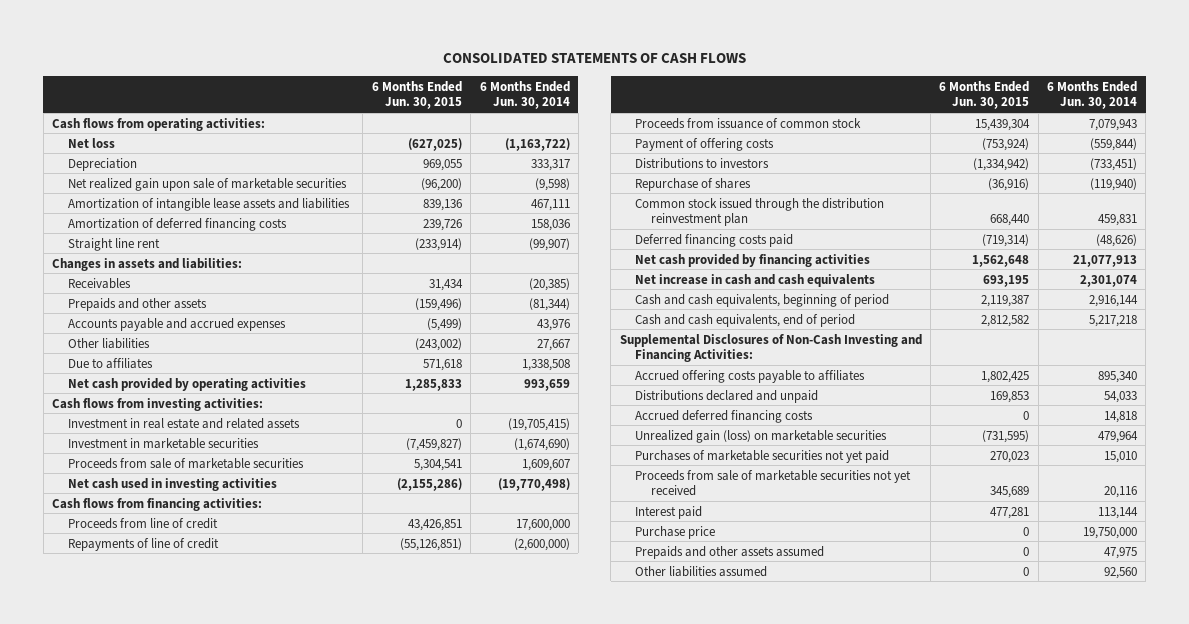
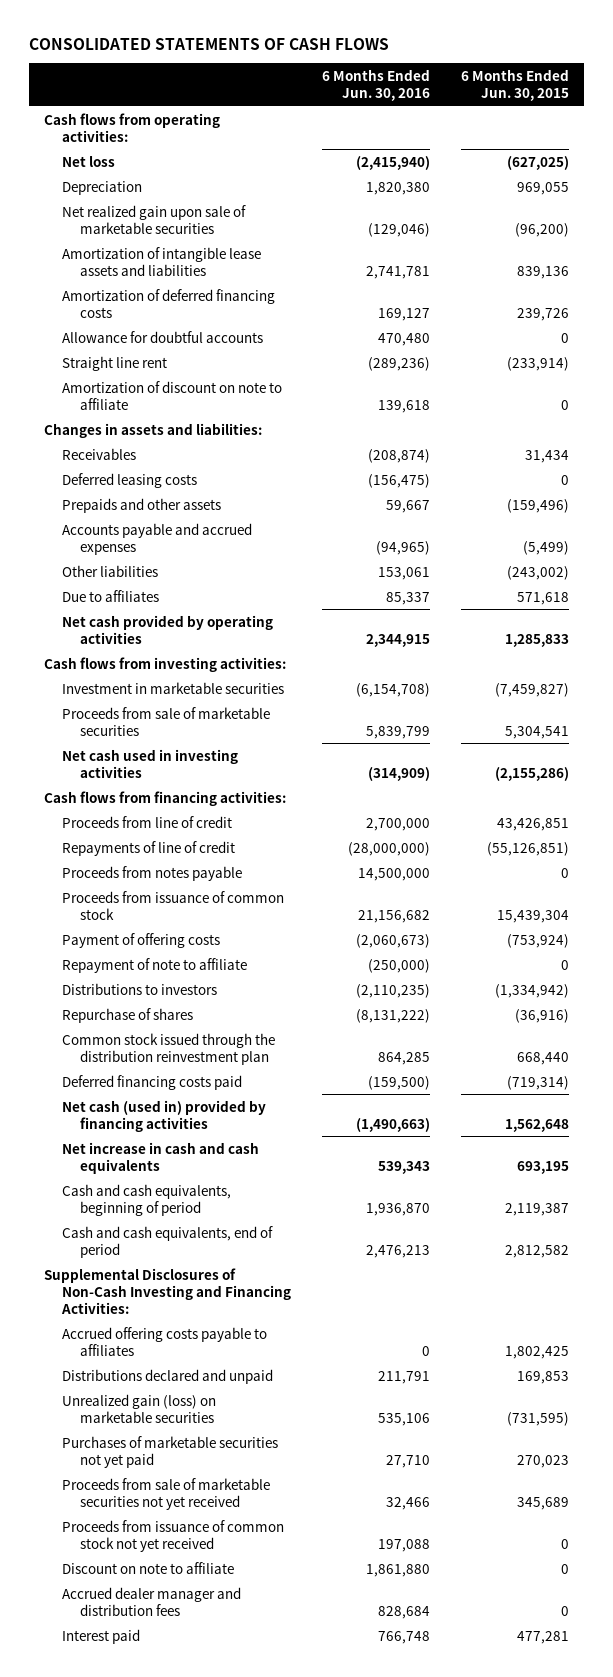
- | 6 Months Ended Jun. 30, 2015 | 6 Months Ended Jun. 30, 2014
+ | 6 Months Ended Jun. 30, 2016 | 6 Months Ended Jun. 30, 2015
+ Allowance for doubtful accounts | 470,480 | 0
+ Amortization of discount on note to affiliate | 139,618 | 0
+ Deferred leasing costs | (156,475) | 0
- Investment in real estate and related assets | 0 | (19,705,415)
+ Proceeds from notes payable | 14,500,000 | 0
+ Repayment of note to affiliate | (250,000) | 0
- Net cash provided by financing activities | 1,562,648 | 21,077,913
+ Net cash (used in) provided by financing activities | (1,490,663) | 1,562,648
- Accrued deferred financing costs | 0 | 14,818
+ Proceeds from issuance of common stock not yet received | 197,088 | 0
+ Discount on note to affiliate | 1,861,880 | 0
+ Accrued dealer manager and distribution fees | 828,684 | 0
- Purchase price | 0 | 19,750,000
- Prepaids and other assets assumed | 0 | 47,975
- Other liabilities assumed | 0 | 92,560

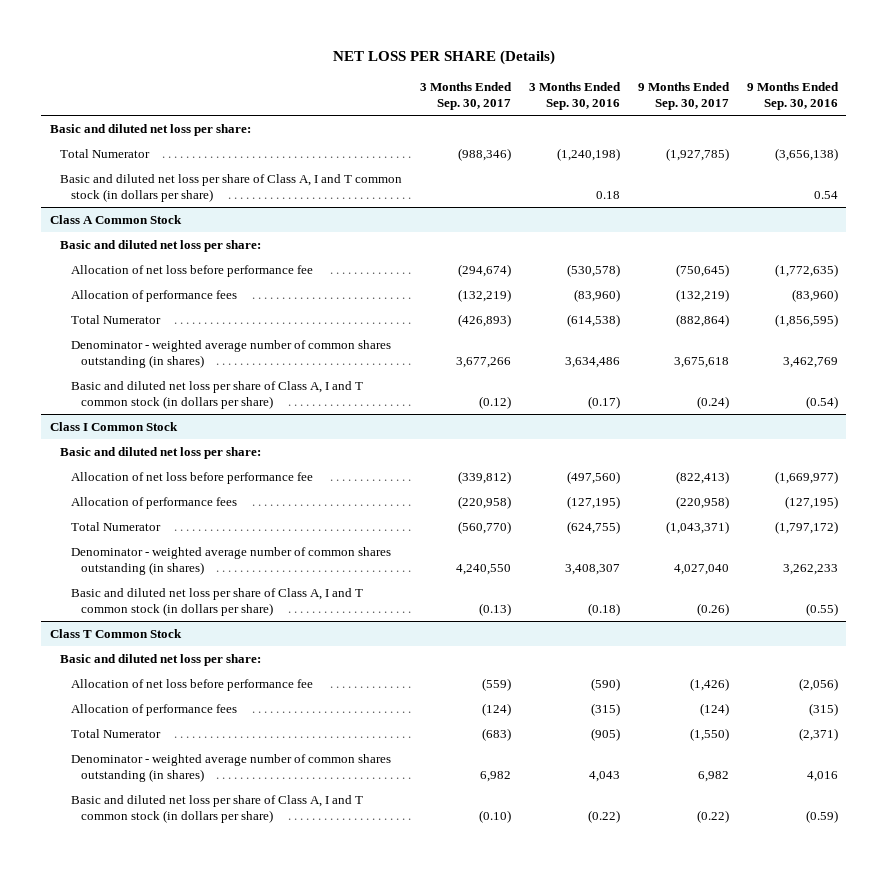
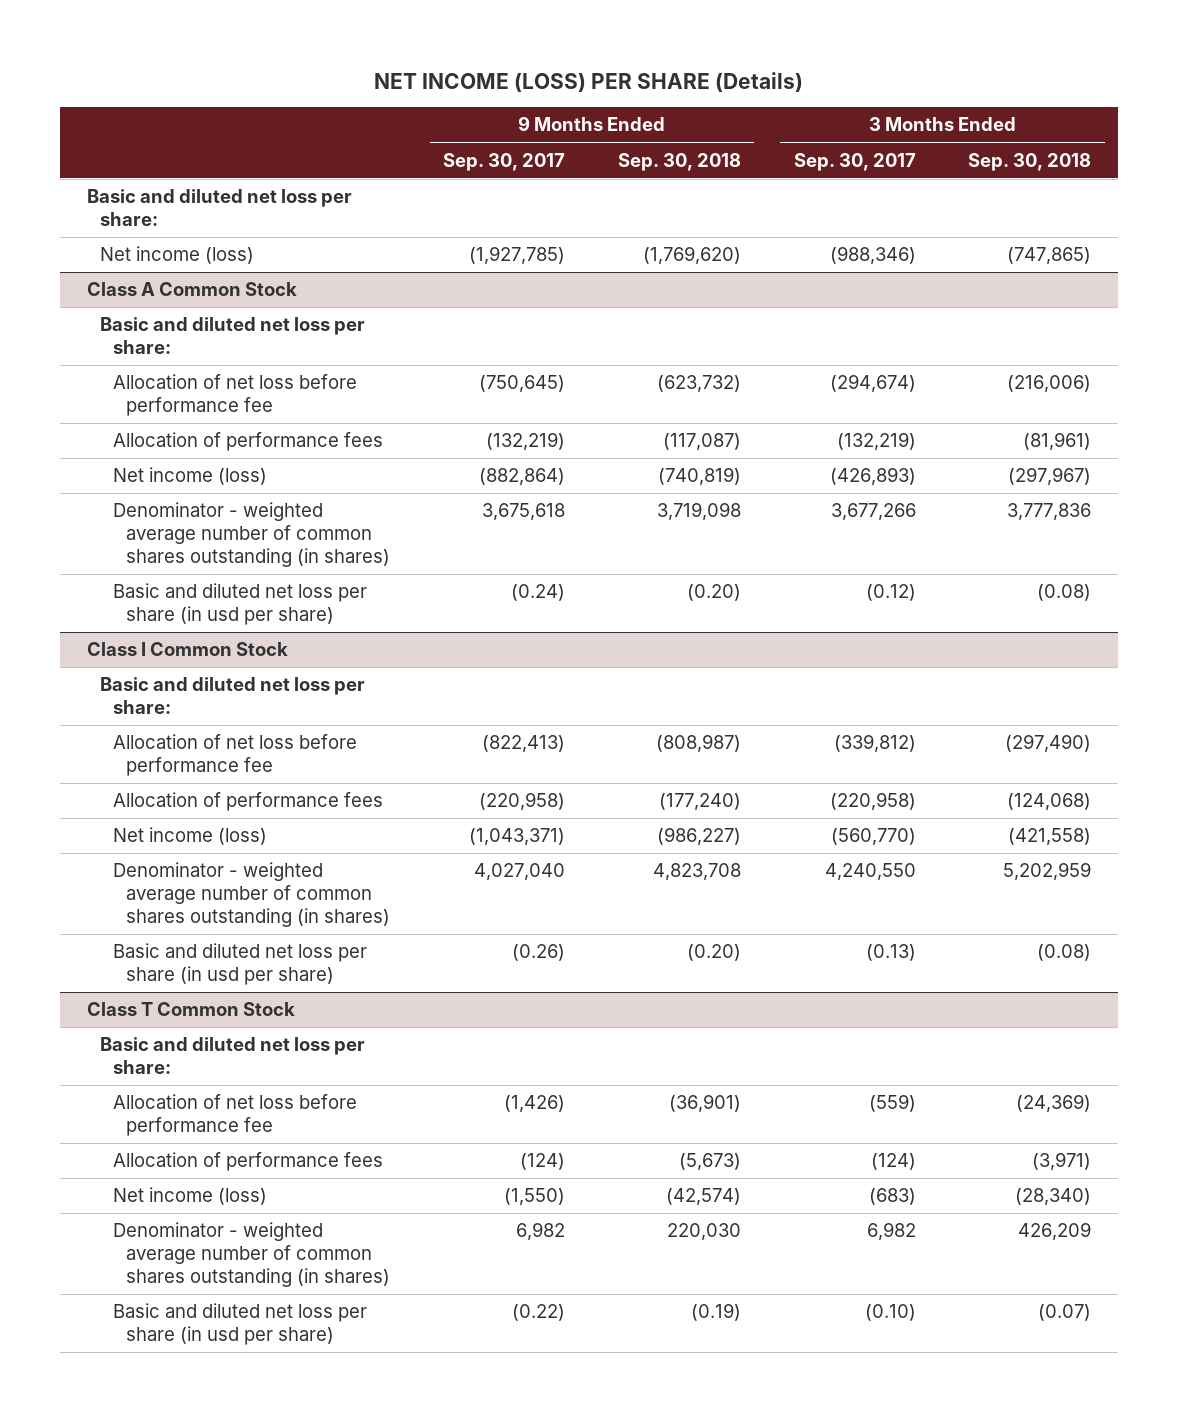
- NET LOSS PER SHARE (Details)
+ NET INCOME (LOSS) PER SHARE (Details)
- | 3 Months Ended Sep. 30, 2017 | 3 Months Ended Sep. 30, 2016 | 9 Months Ended Sep. 30, 2017 | 9 Months Ended Sep. 30, 2016
+ | 9 Months Ended Sep. 30, 2017 | 9 Months Ended Sep. 30, 2018 | 3 Months Ended Sep. 30, 2017 | 3 Months Ended Sep. 30, 2018
- Total Numerator | (988,346) | (1,240,198) | (1,927,785) | (3,656,138)
- Basic and diluted net loss per share of Class A, I and T common stock (in dollars per share) | | 0.18 | | 0.54
+ Net income (loss) | (1,927,785) | (1,769,620) | (988,346) | (747,865)
@ Class A Common Stock
- Total Numerator | (426,893) | (614,538) | (882,864) | (1,856,595)
+ Net income (loss) | (882,864) | (740,819) | (426,893) | (297,967)
- Basic and diluted net loss per share of Class A, I and T common stock (in dollars per share) | (0.12) | (0.17) | (0.24) | (0.54)
+ Basic and diluted net loss per share (in usd per share) | (0.24) | (0.20) | (0.12) | (0.08)
@ Class I Common Stock
- Total Numerator | (560,770) | (624,755) | (1,043,371) | (1,797,172)
+ Net income (loss) | (1,043,371) | (986,227) | (560,770) | (421,558)
- Basic and diluted net loss per share of Class A, I and T common stock (in dollars per share) | (0.13) | (0.18) | (0.26) | (0.55)
+ Basic and diluted net loss per share (in usd per share) | (0.26) | (0.20) | (0.13) | (0.08)
@ Class T Common Stock
- Total Numerator | (683) | (905) | (1,550) | (2,371)
+ Net income (loss) | (1,550) | (42,574) | (683) | (28,340)
- Basic and diluted net loss per share of Class A, I and T common stock (in dollars per share) | (0.10) | (0.22) | (0.22) | (0.59)
+ Basic and diluted net loss per share (in usd per share) | (0.22) | (0.19) | (0.10) | (0.07)

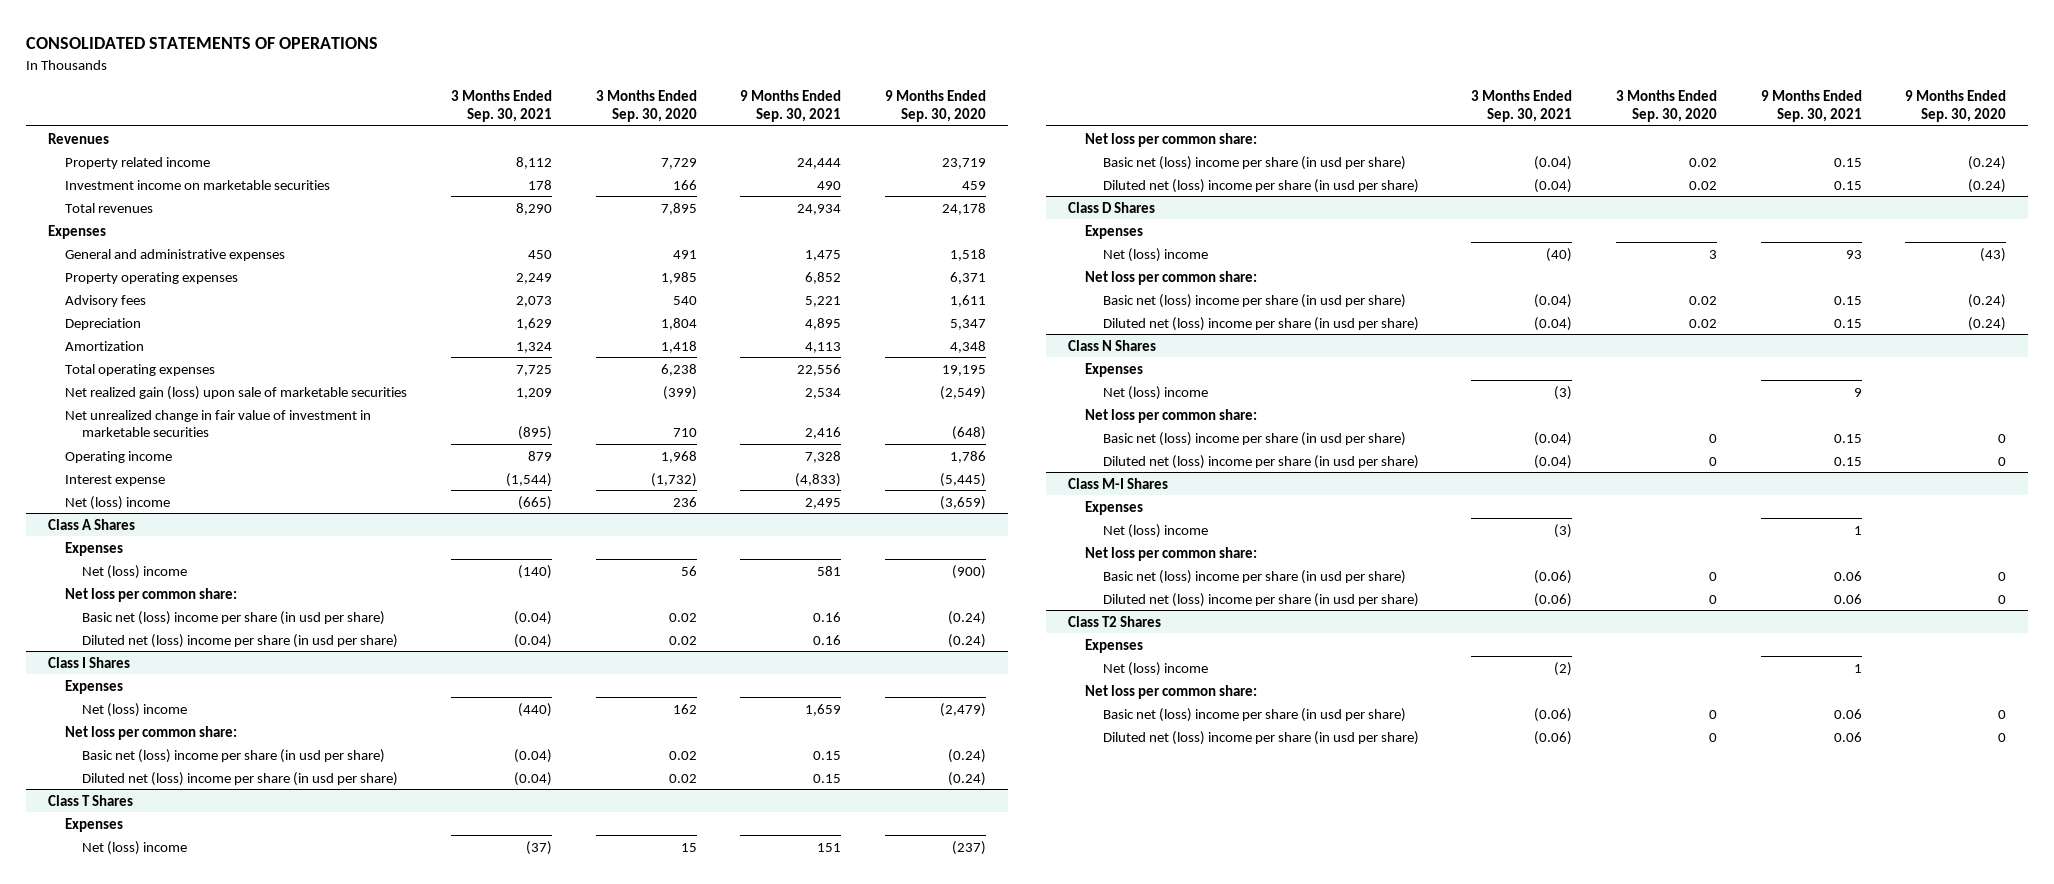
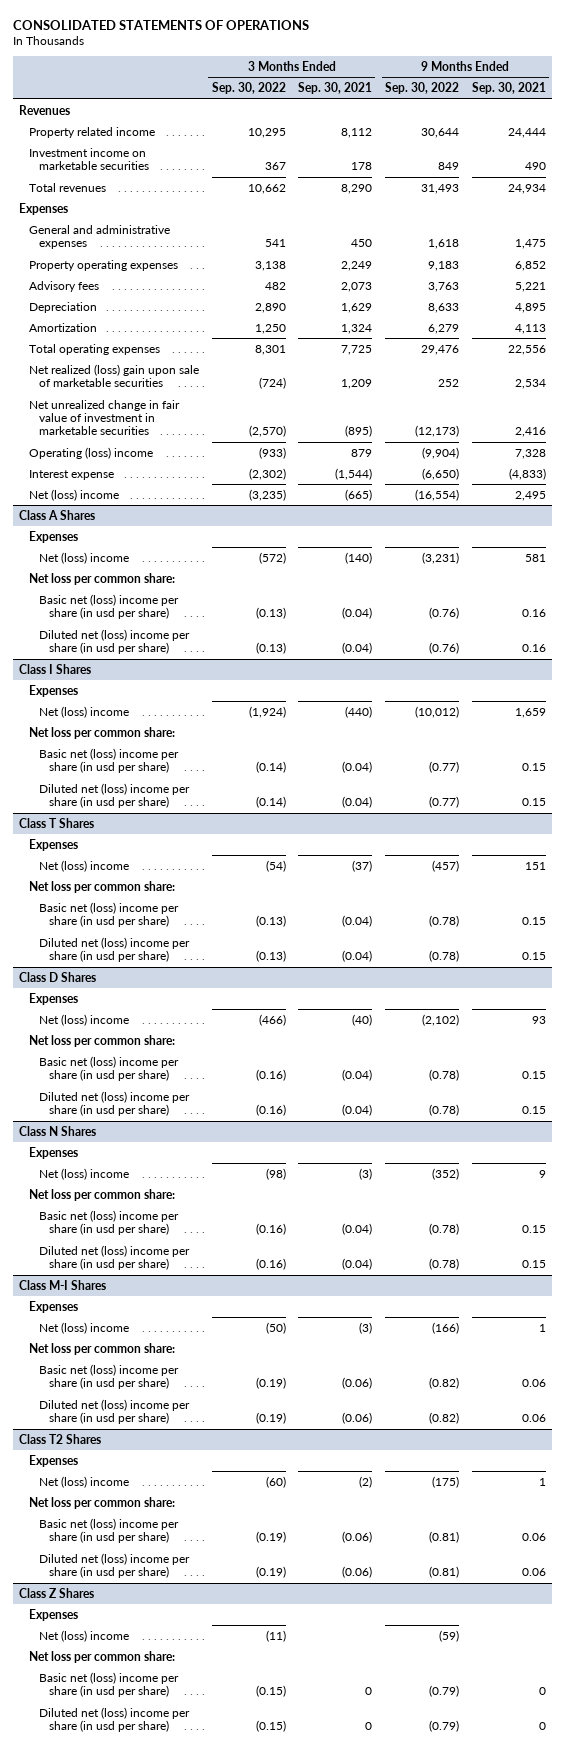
- | 3 Months Ended Sep. 30, 2021 | 3 Months Ended Sep. 30, 2020 | 9 Months Ended Sep. 30, 2021 | 9 Months Ended Sep. 30, 2020
+ | 3 Months Ended Sep. 30, 2022 | 3 Months Ended Sep. 30, 2021 | 9 Months Ended Sep. 30, 2022 | 9 Months Ended Sep. 30, 2021
- Net realized gain (loss) upon sale of marketable securities | 1,209 | (399) | 2,534 | (2,549)
+ Net realized (loss) gain upon sale of marketable securities | (724) | 1,209 | 252 | 2,534
- Operating income | 879 | 1,968 | 7,328 | 1,786
+ Operating (loss) income | (933) | 879 | (9,904) | 7,328
+ Class Z Shares
+ Expenses
+ Net (loss) income | (11) | | (59) |
+ Net loss per common share:
+ Basic net (loss) income per share (in usd per share) | (0.15) | 0 | (0.79) | 0
+ Diluted net (loss) income per share (in usd per share) | (0.15) | 0 | (0.79) | 0

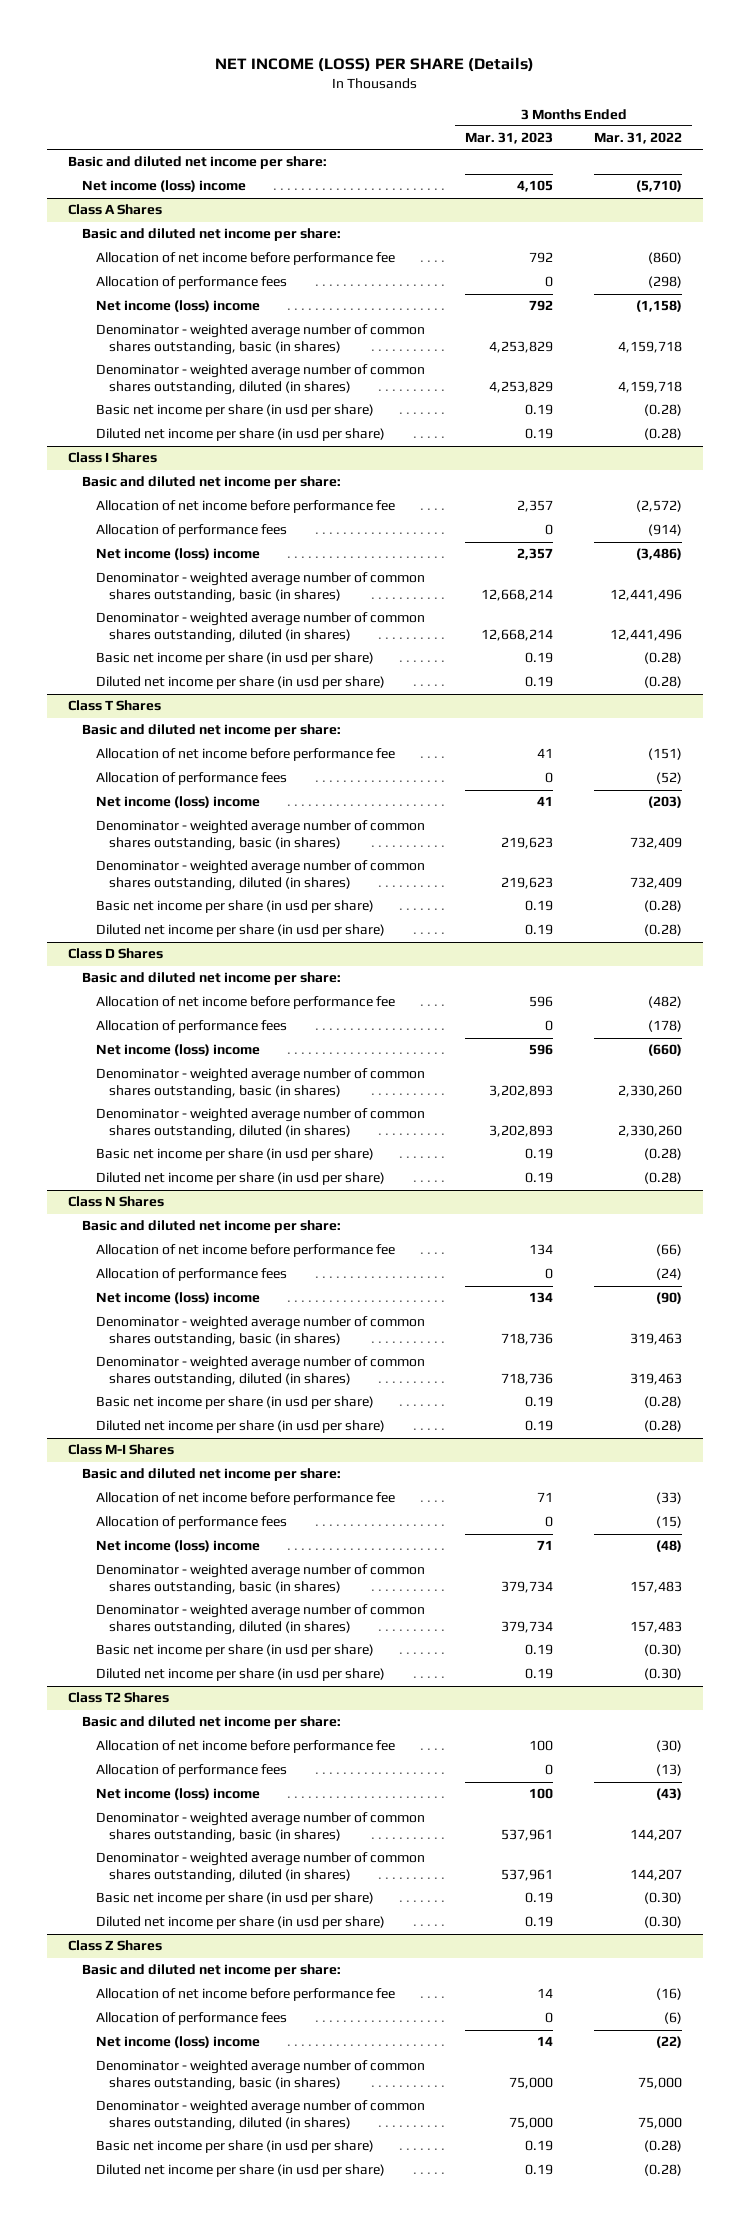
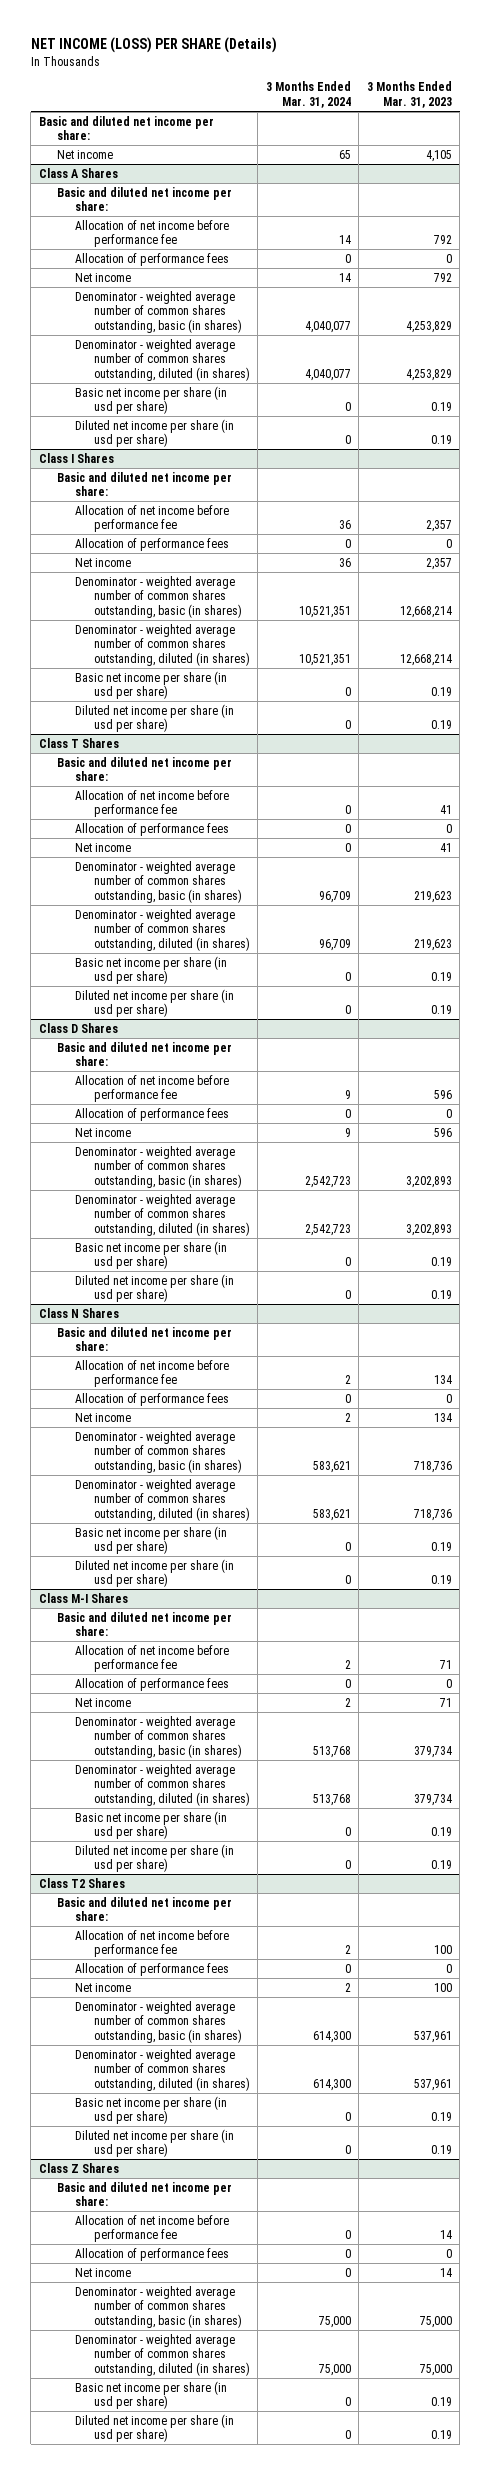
- | 3 Months Ended Mar. 31, 2023 | 3 Months Ended Mar. 31, 2022
+ | 3 Months Ended Mar. 31, 2024 | 3 Months Ended Mar. 31, 2023
- Net income (loss) income | 4,105 | (5,710)
+ Net income | 65 | 4,105
@ Class A Shares
- Net income (loss) income | 792 | (1,158)
+ Net income | 14 | 792
@ Class I Shares
- Net income (loss) income | 2,357 | (3,486)
+ Net income | 36 | 2,357
@ Class T Shares
- Net income (loss) income | 41 | (203)
+ Net income | 0 | 41
@ Class D Shares
- Net income (loss) income | 596 | (660)
+ Net income | 9 | 596
@ Class N Shares
- Net income (loss) income | 134 | (90)
+ Net income | 2 | 134
@ Class M-I Shares
- Net income (loss) income | 71 | (48)
+ Net income | 2 | 71
@ Class T2 Shares
- Net income (loss) income | 100 | (43)
+ Net income | 2 | 100
@ Class Z Shares
- Net income (loss) income | 14 | (22)
+ Net income | 0 | 14

